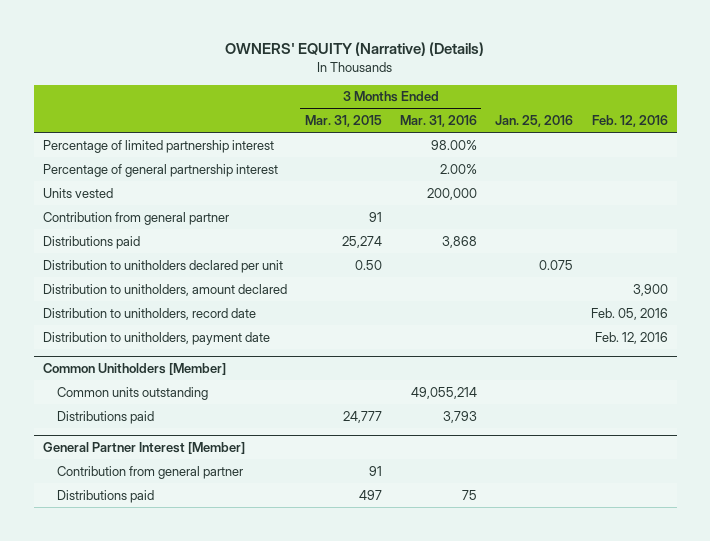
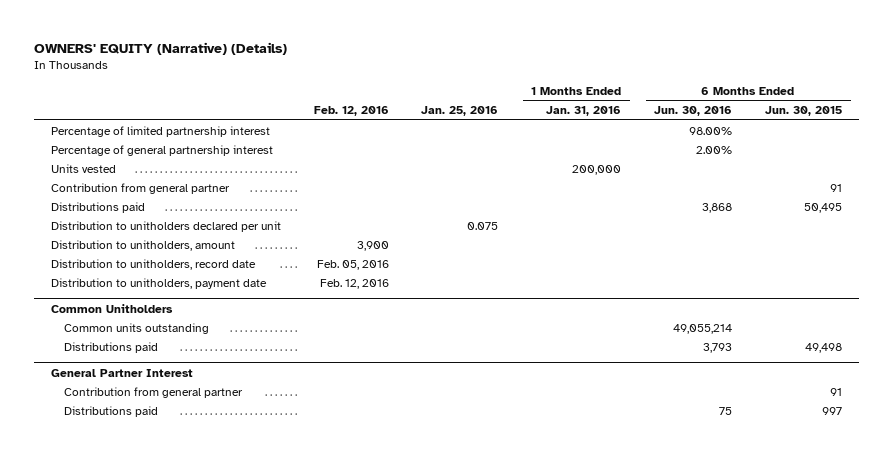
- | 3 Months Ended Mar. 31, 2015 | 3 Months Ended Mar. 31, 2016 | Jan. 25, 2016 | Feb. 12, 2016
+ | Feb. 12, 2016 | Jan. 25, 2016 | 1 Months Ended Jan. 31, 2016 | 6 Months Ended Jun. 30, 2016 | 6 Months Ended Jun. 30, 2015
- Distribution to unitholders, amount declared | | | | 3,900
+ Distribution to unitholders, amount | 3,900 | | | |
- Common Unitholders [Member]
+ Common Unitholders
- General Partner Interest [Member]
+ General Partner Interest

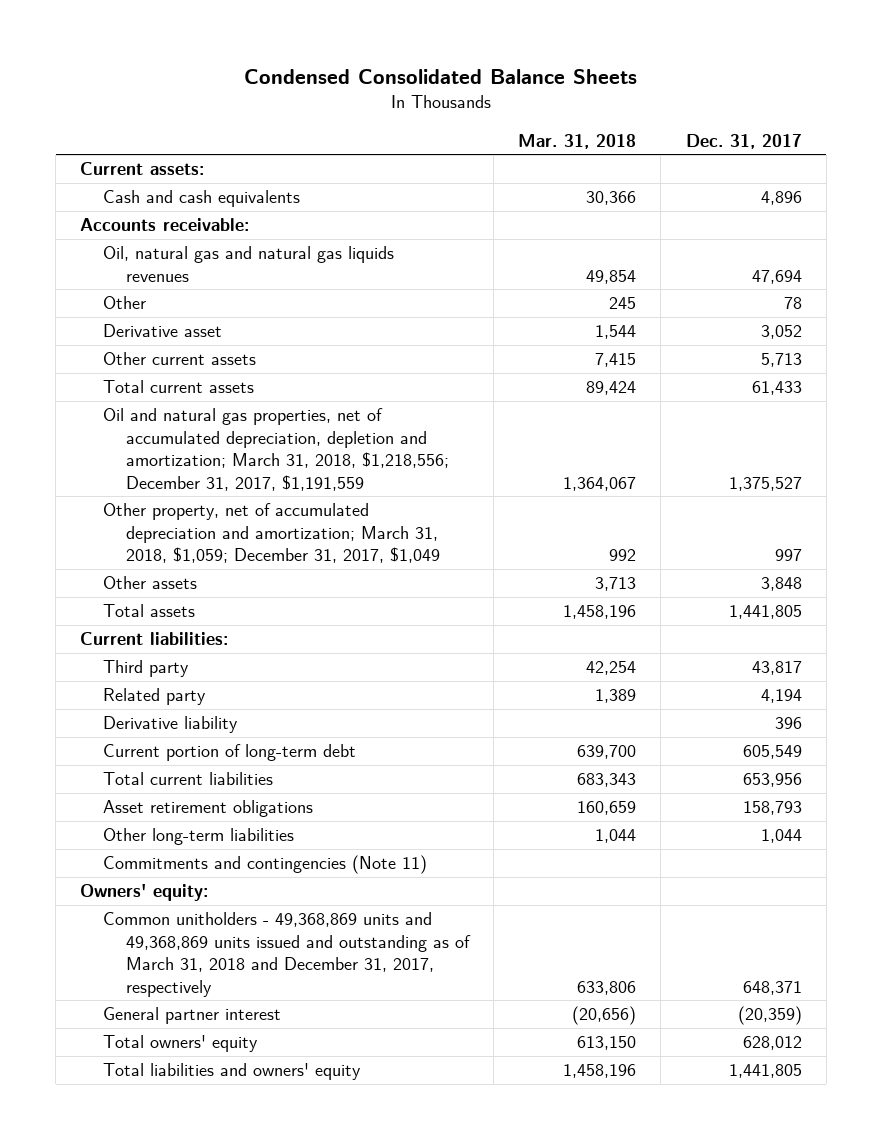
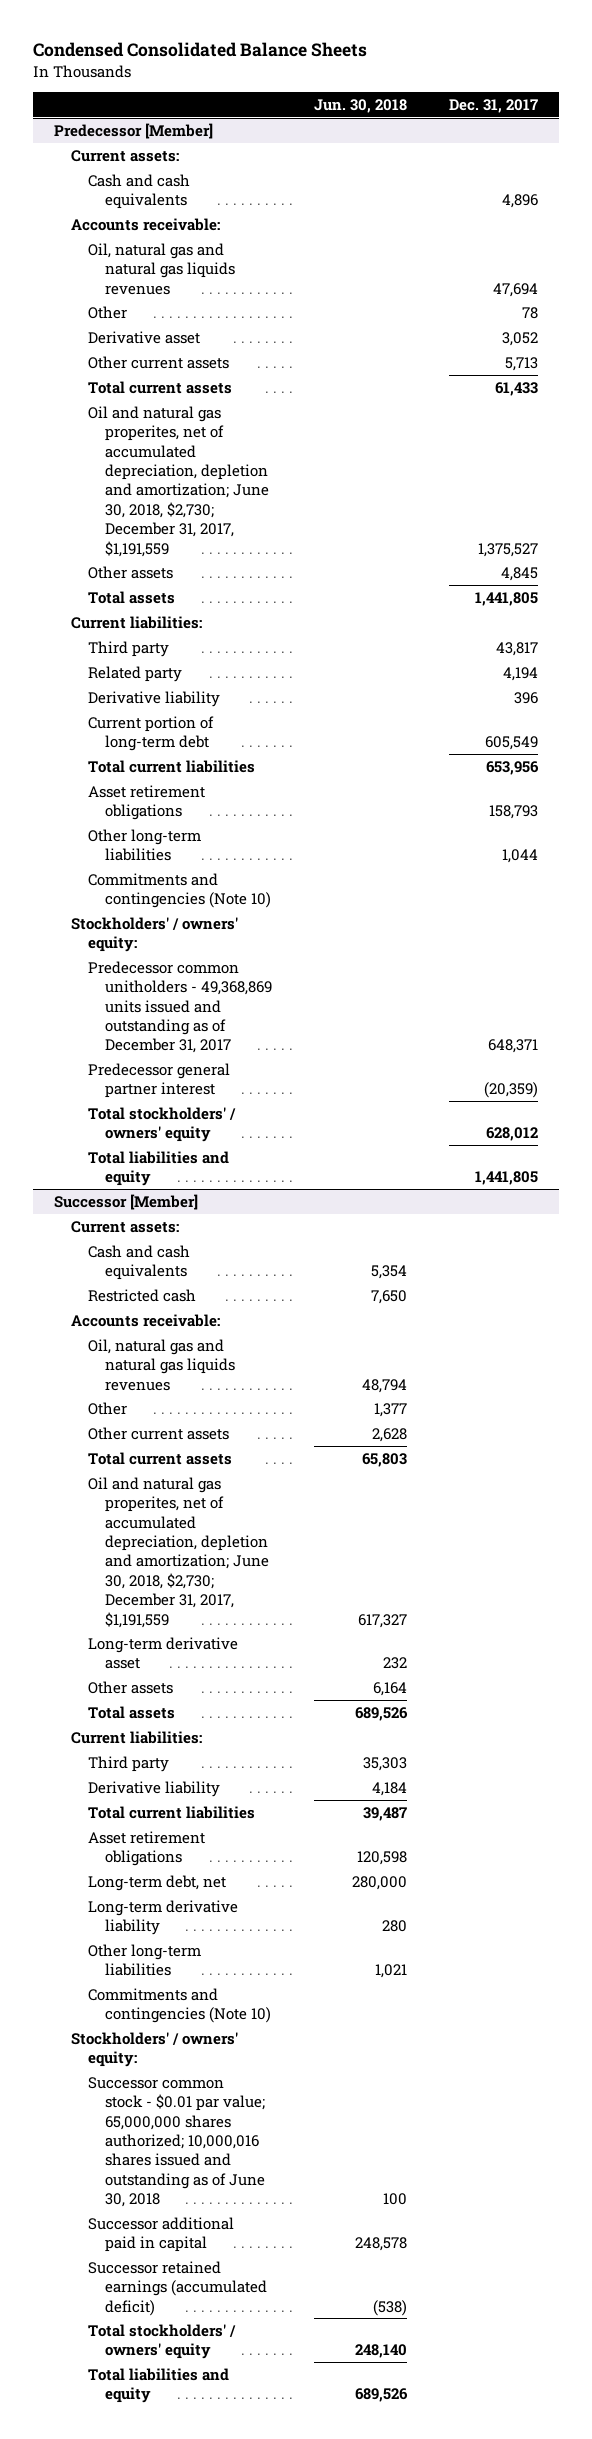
- | Mar. 31, 2018 | Dec. 31, 2017
+ | Jun. 30, 2018 | Dec. 31, 2017
+ Predecessor [Member]
- Oil and natural gas properties, net of accumulated depreciation, depletion and amortization; March 31, 2018, $1,218,556; December 31, 2017, $1,191,559 | 1,364,067 | 1,375,527
- Other property, net of accumulated depreciation and amortization; March 31, 2018, $1,059; December 31, 2017, $1,049 | 992 | 997
- Other assets | 3,713 | 3,848
+ Oil and natural gas properites, net of accumulated depreciation, depletion and amortization; June 30, 2018, $2,730; December 31, 2017, $1,191,559 | | 1,375,527
+ Other assets | | 4,845
- Commitments and contingencies (Note 11)
- Owners' equity:
- Common unitholders - 49,368,869 units and 49,368,869 units issued and outstanding as of March 31, 2018 and December 31, 2017, respectively | 633,806 | 648,371
- General partner interest | (20,656) | (20,359)
- Total owners' equity | 613,150 | 628,012
- Total liabilities and owners' equity | 1,458,196 | 1,441,805
+ Commitments and contingencies (Note 10)
+ Stockholders' / owners' equity:
+ Predecessor common unitholders - 49,368,869 units issued and outstanding as of December 31, 2017 | | 648,371
+ Predecessor general partner interest | | (20,359)
+ Total stockholders' / owners' equity | | 628,012
+ Total liabilities and equity | | 1,441,805
+ Successor [Member]
+ Current assets:
+ Cash and cash equivalents | 5,354 |
+ Restricted cash | 7,650 |
+ Accounts receivable:
+ Oil, natural gas and natural gas liquids revenues | 48,794 |
+ Other | 1,377 |
+ Other current assets | 2,628 |
+ Total current assets | 65,803 |
+ Oil and natural gas properites, net of accumulated depreciation, depletion and amortization; June 30, 2018, $2,730; December 31, 2017, $1,191,559 | 617,327 |
+ Long-term derivative asset | 232 |
+ Other assets | 6,164 |
+ Total assets | 689,526 |
+ Current liabilities:
+ Third party | 35,303 |
+ Derivative liability | 4,184 |
+ Total current liabilities | 39,487 |
+ Asset retirement obligations | 120,598 |
+ Long-term debt, net | 280,000 |
+ Long-term derivative liability | 280 |
+ Other long-term liabilities | 1,021 |
+ Commitments and contingencies (Note 10)
+ Stockholders' / owners' equity:
+ Successor common stock - $0.01 par value; 65,000,000 shares authorized; 10,000,016 shares issued and outstanding as of June 30, 2018 | 100 |
+ Successor additional paid in capital | 248,578 |
+ Successor retained earnings (accumulated deficit) | (538) |
+ Total stockholders' / owners' equity | 248,140 |
+ Total liabilities and equity | 689,526 |

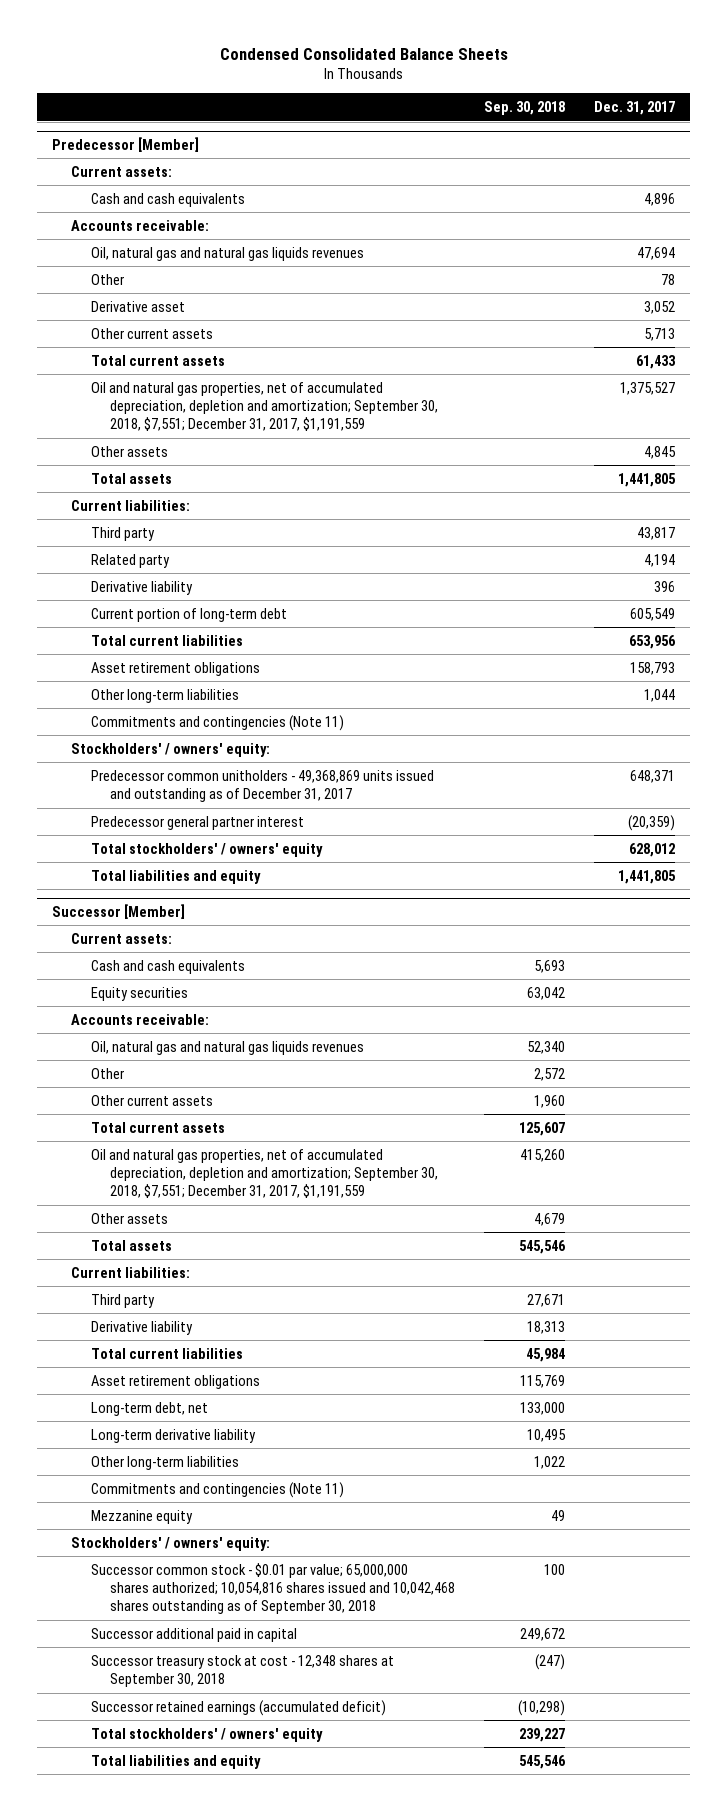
- | Jun. 30, 2018 | Dec. 31, 2017
+ | Sep. 30, 2018 | Dec. 31, 2017
@ Predecessor [Member]
- Oil and natural gas properites, net of accumulated depreciation, depletion and amortization; June 30, 2018, $2,730; December 31, 2017, $1,191,559 | | 1,375,527
+ Oil and natural gas properties, net of accumulated depreciation, depletion and amortization; September 30, 2018, $7,551; December 31, 2017, $1,191,559 | | 1,375,527
- Commitments and contingencies (Note 10)
+ Commitments and contingencies (Note 11)
@ Successor [Member]
- Restricted cash | 7,650 |
+ Equity securities | 63,042 |
- Oil and natural gas properites, net of accumulated depreciation, depletion and amortization; June 30, 2018, $2,730; December 31, 2017, $1,191,559 | 617,327 |
- Long-term derivative asset | 232 |
+ Oil and natural gas properties, net of accumulated depreciation, depletion and amortization; September 30, 2018, $7,551; December 31, 2017, $1,191,559 | 415,260 |
- Commitments and contingencies (Note 10)
+ Commitments and contingencies (Note 11)
+ Mezzanine equity | 49 |
- Successor common stock - $0.01 par value; 65,000,000 shares authorized; 10,000,016 shares issued and outstanding as of June 30, 2018 | 100 |
+ Successor common stock - $0.01 par value; 65,000,000 shares authorized; 10,054,816 shares issued and 10,042,468 shares outstanding as of September 30, 2018 | 100 |
+ Successor treasury stock at cost - 12,348 shares at September 30, 2018 | (247) |

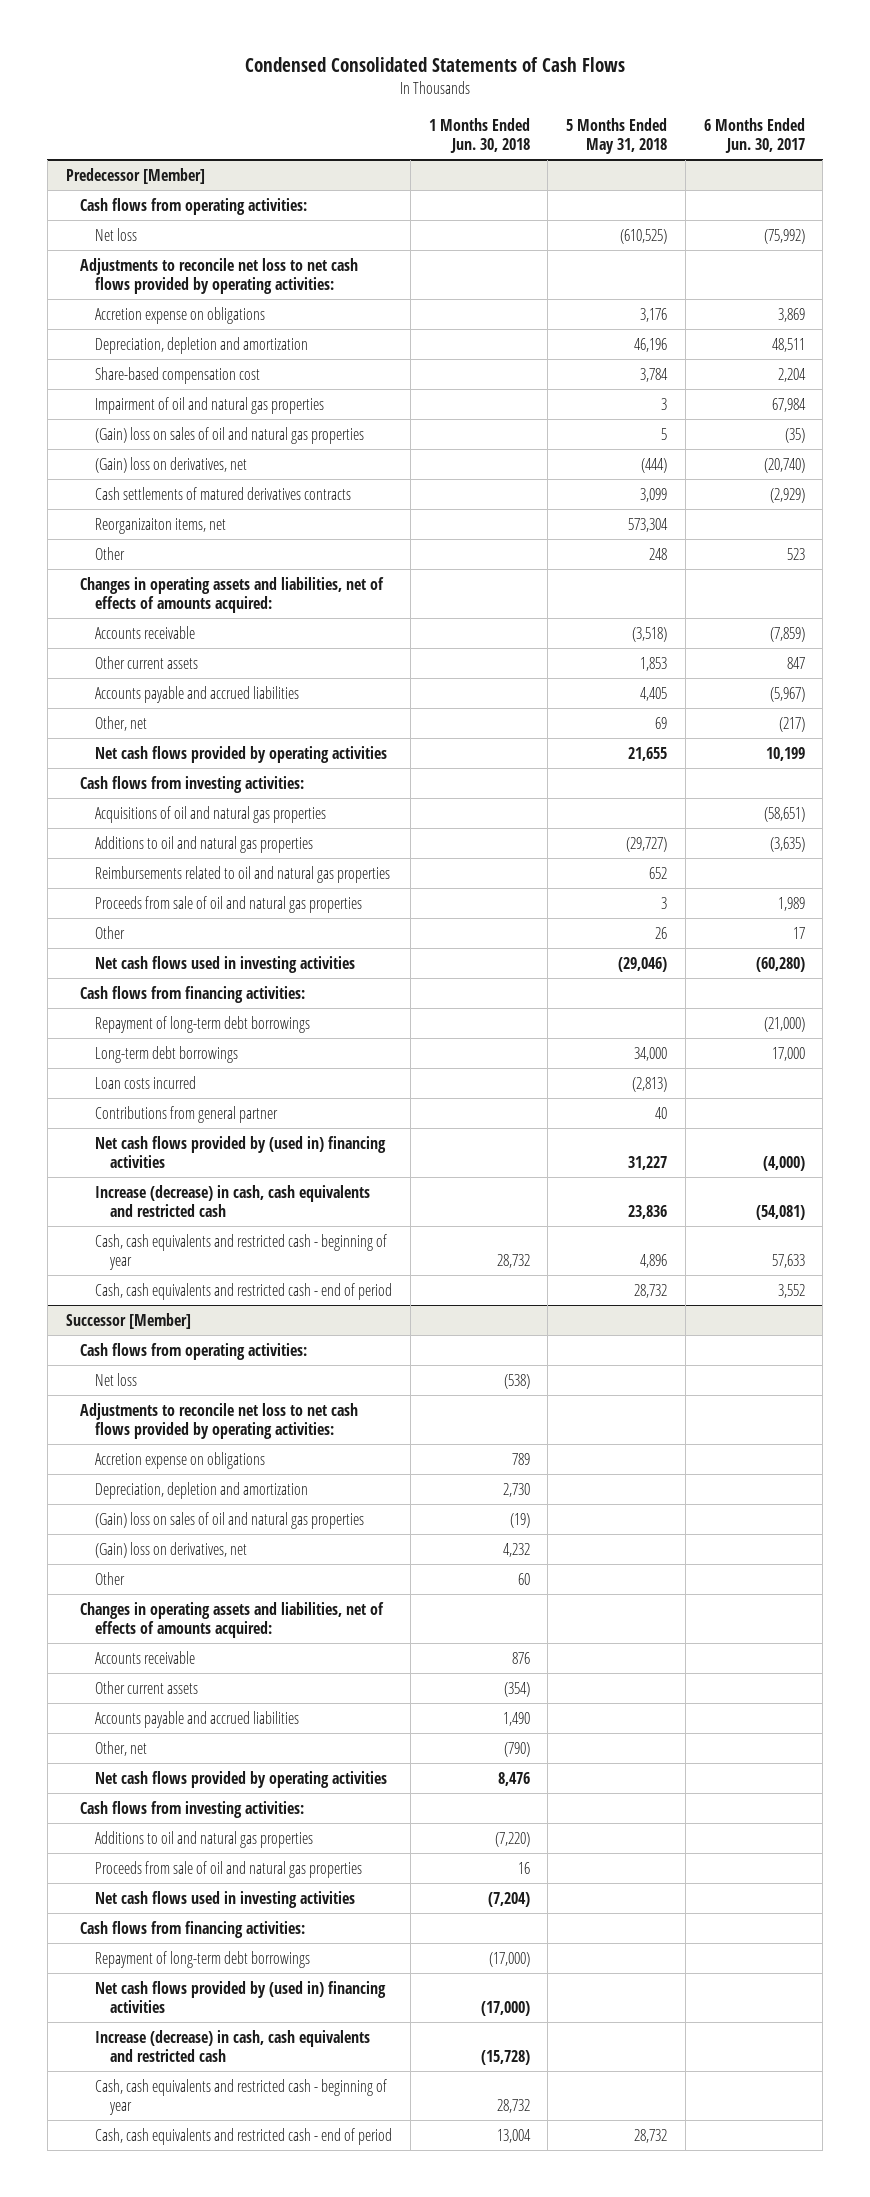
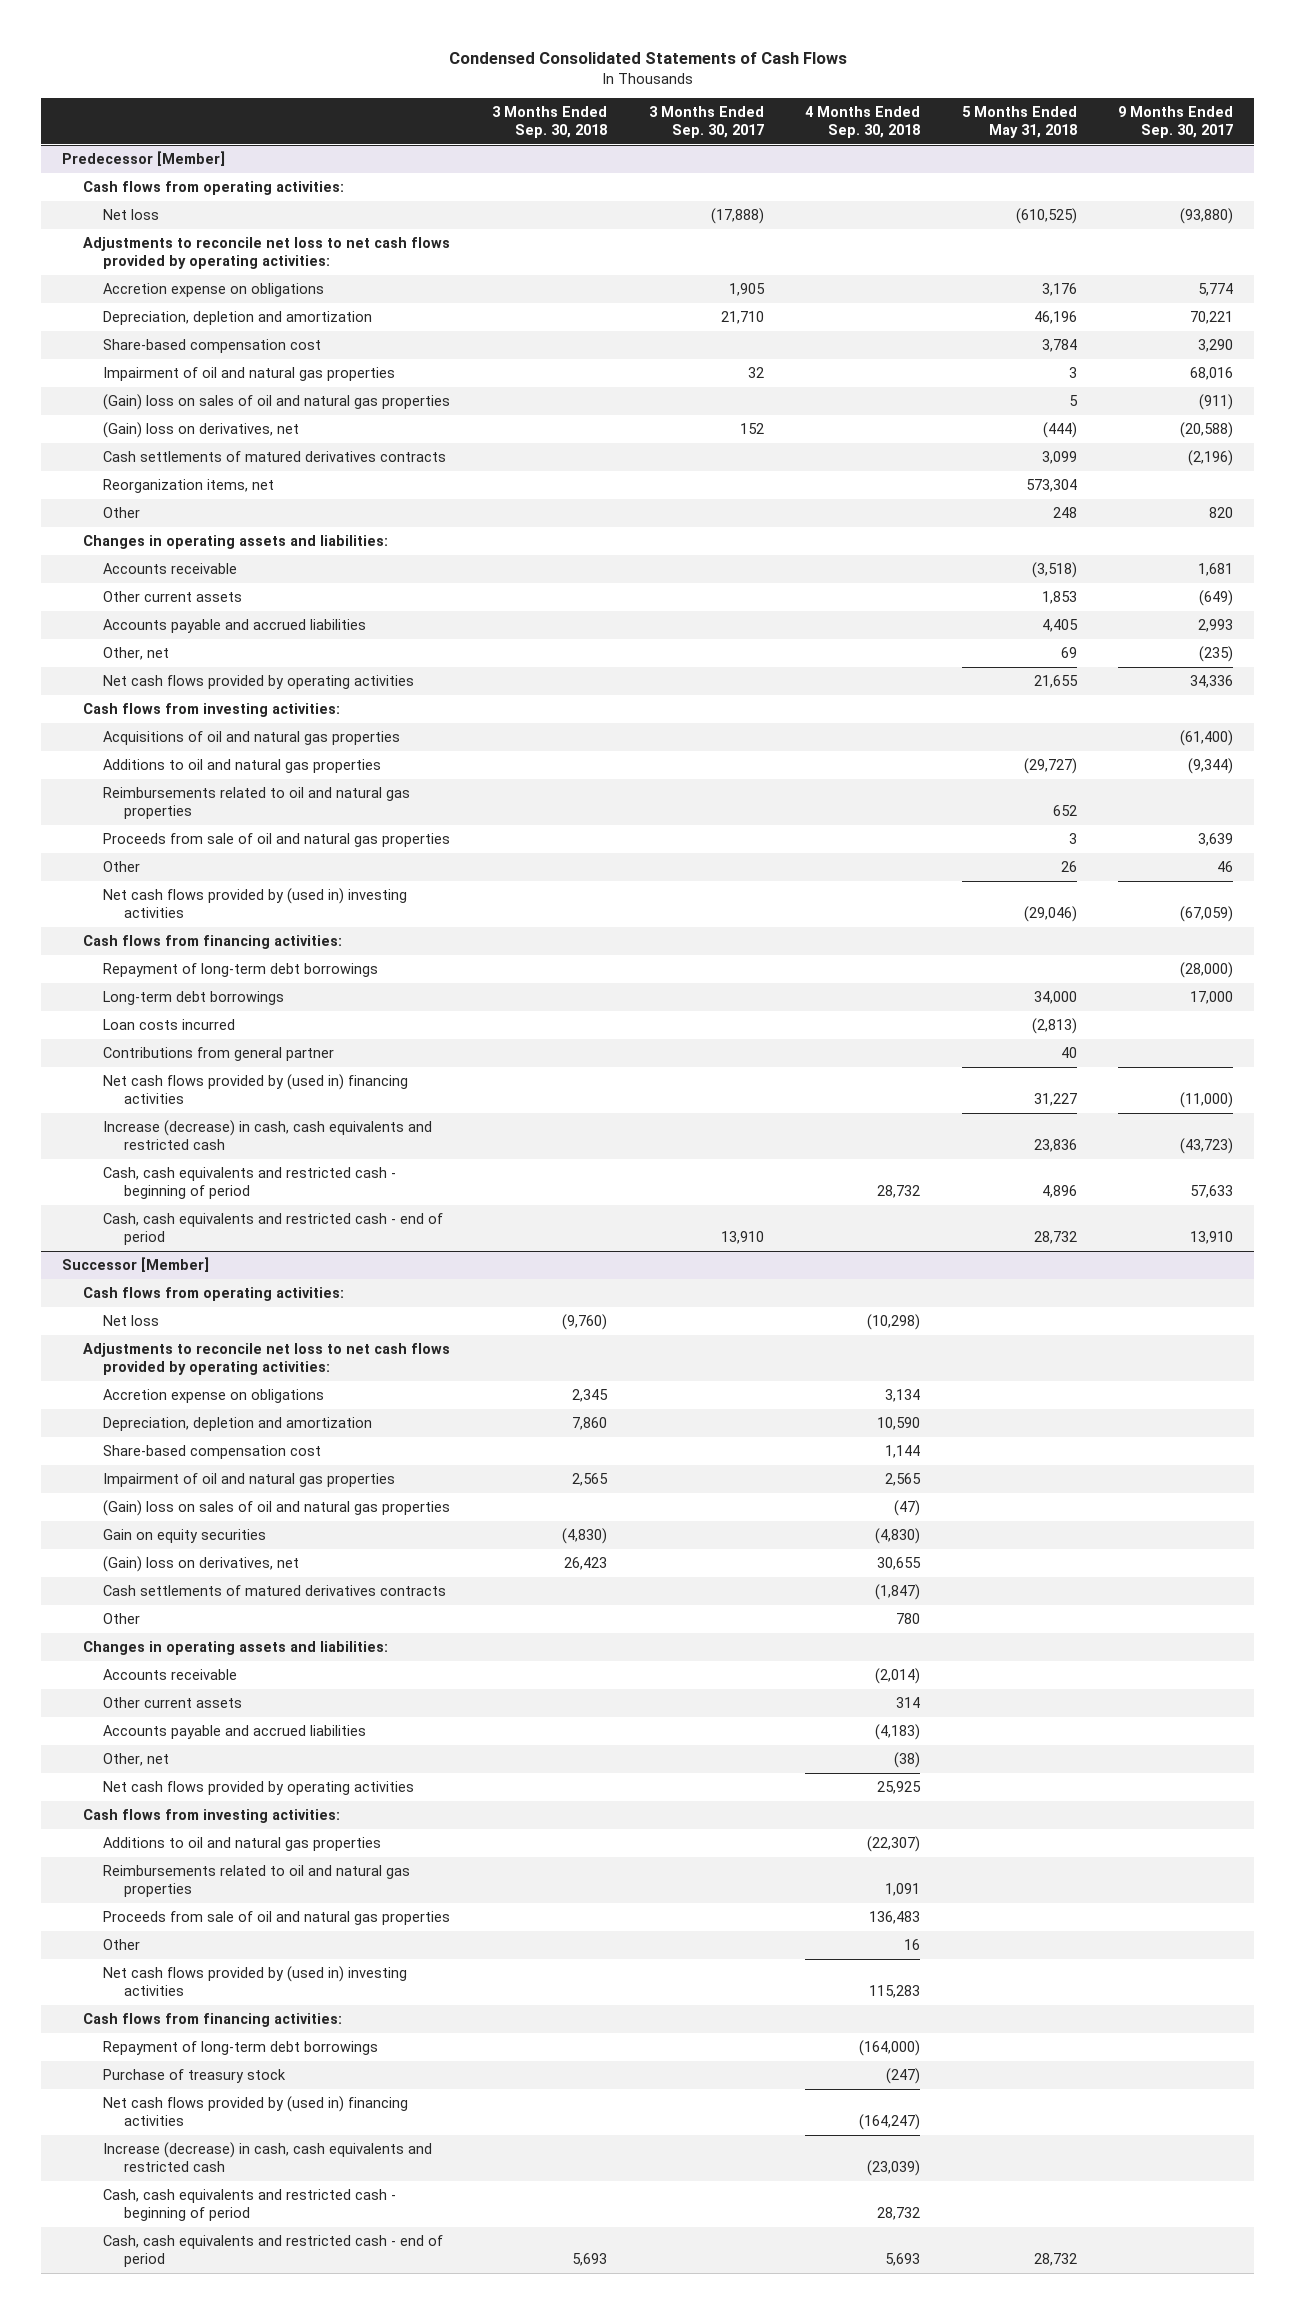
- | 1 Months Ended Jun. 30, 2018 | 5 Months Ended May 31, 2018 | 6 Months Ended Jun. 30, 2017
+ | 3 Months Ended Sep. 30, 2018 | 3 Months Ended Sep. 30, 2017 | 4 Months Ended Sep. 30, 2018 | 5 Months Ended May 31, 2018 | 9 Months Ended Sep. 30, 2017
@ Predecessor [Member]
- Reorganizaiton items, net | | 573,304 |
+ Reorganization items, net | | | | 573,304 |
- Changes in operating assets and liabilities, net of effects of amounts acquired:
+ Changes in operating assets and liabilities:
- Net cash flows used in investing activities | | (29,046) | (60,280)
+ Net cash flows provided by (used in) investing activities | | | | (29,046) | (67,059)
- Cash, cash equivalents and restricted cash - beginning of year | 28,732 | 4,896 | 57,633
+ Cash, cash equivalents and restricted cash - beginning of period | | | 28,732 | 4,896 | 57,633
@ Successor [Member]
+ Share-based compensation cost | | | 1,144 | |
+ Impairment of oil and natural gas properties | 2,565 | | 2,565 | |
+ Gain on equity securities | (4,830) | | (4,830) | |
+ Cash settlements of matured derivatives contracts | | | (1,847) | |
- Changes in operating assets and liabilities, net of effects of amounts acquired:
+ Changes in operating assets and liabilities:
+ Reimbursements related to oil and natural gas properties | | | 1,091 | |
- Net cash flows used in investing activities | (7,204) | |
+ Other | | | 16 | |
+ Net cash flows provided by (used in) investing activities | | | 115,283 | |
+ Purchase of treasury stock | | | (247) | |
- Cash, cash equivalents and restricted cash - beginning of year | 28,732 | |
+ Cash, cash equivalents and restricted cash - beginning of period | | | 28,732 | |

